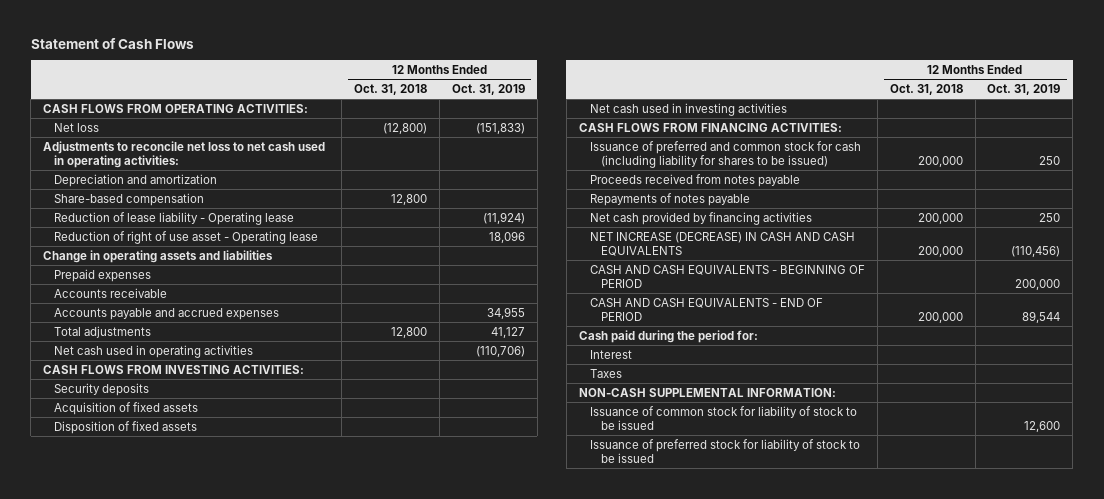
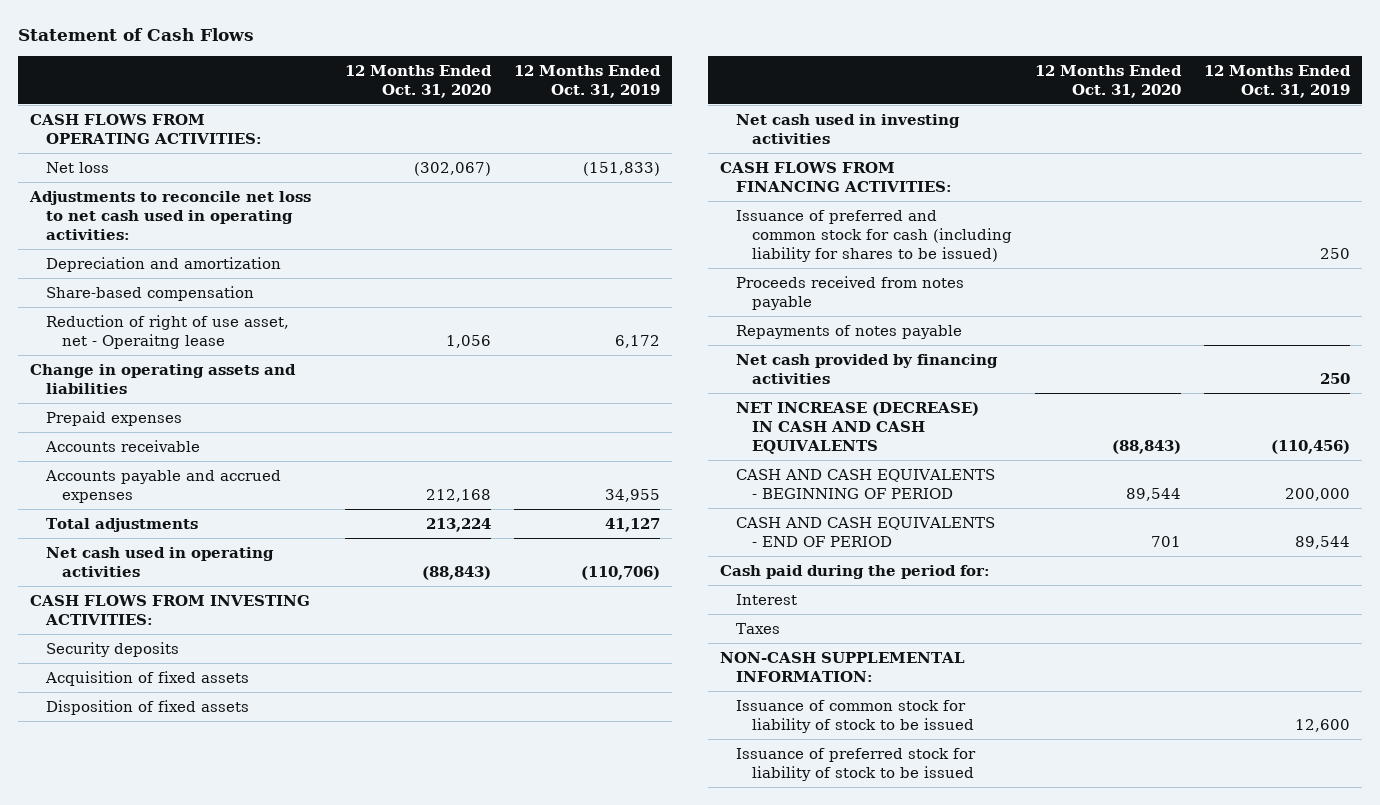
- | 12 Months Ended Oct. 31, 2018 | 12 Months Ended Oct. 31, 2019
+ | 12 Months Ended Oct. 31, 2020 | 12 Months Ended Oct. 31, 2019
- Reduction of lease liability - Operating lease | | (11,924)
- Reduction of right of use asset - Operating lease | | 18,096
+ Reduction of right of use asset, net - Operaitng lease | 1,056 | 6,172

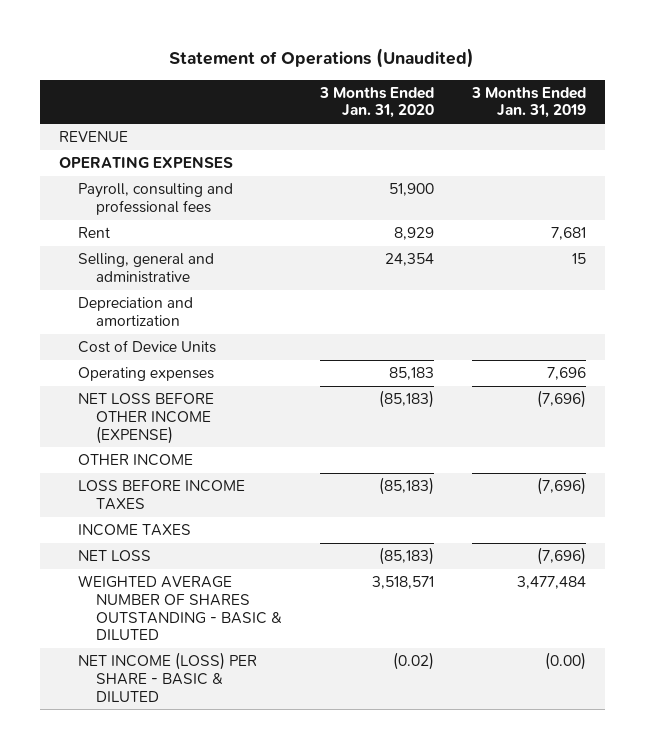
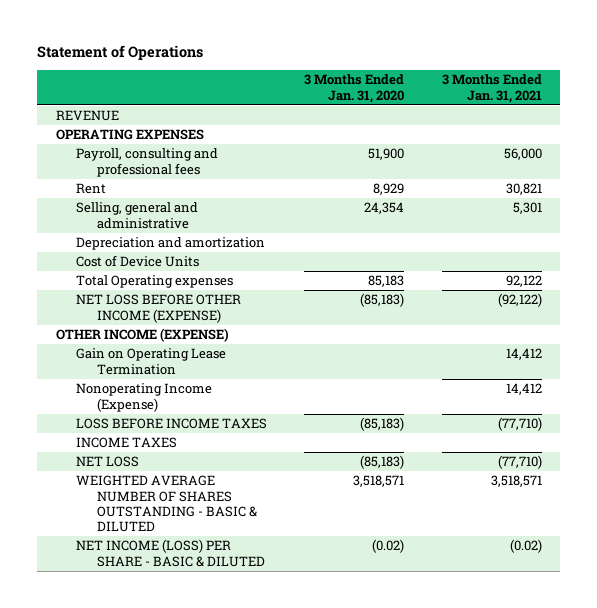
- Statement of Operations (Unaudited)
+ Statement of Operations
- | 3 Months Ended Jan. 31, 2020 | 3 Months Ended Jan. 31, 2019
+ | 3 Months Ended Jan. 31, 2020 | 3 Months Ended Jan. 31, 2021
- Operating expenses | 85,183 | 7,696
+ Total Operating expenses | 85,183 | 92,122
- OTHER INCOME
+ OTHER INCOME (EXPENSE)
+ Gain on Operating Lease Termination | | 14,412
+ Nonoperating Income (Expense) | | 14,412

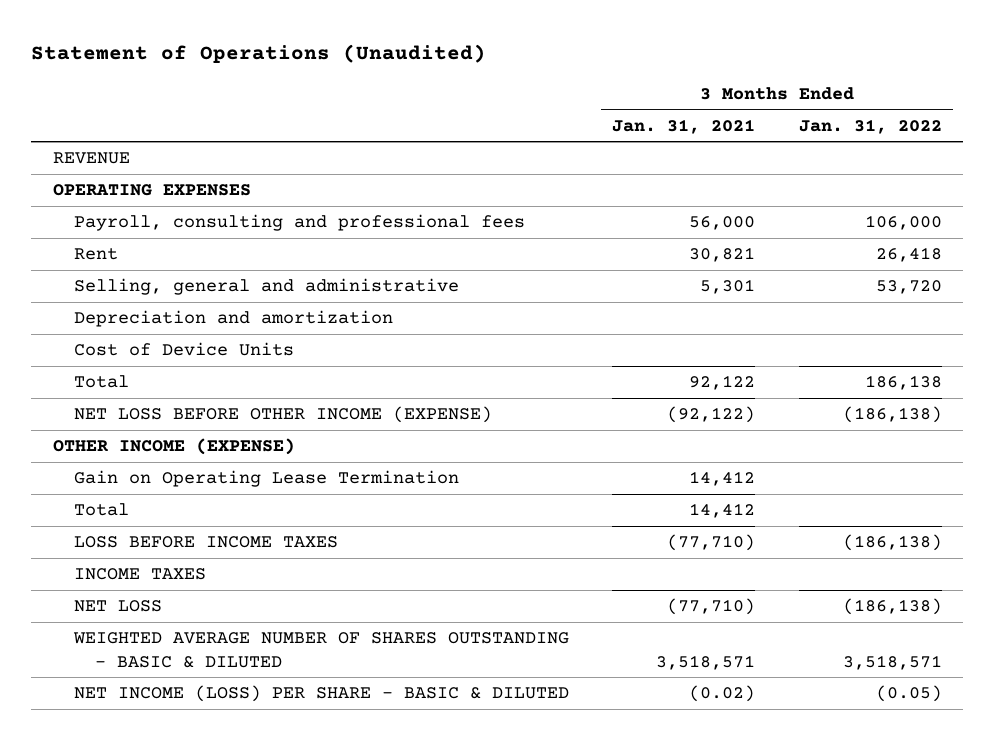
- Statement of Operations
+ Statement of Operations (Unaudited)
- | 3 Months Ended Jan. 31, 2020 | 3 Months Ended Jan. 31, 2021
+ | 3 Months Ended Jan. 31, 2021 | 3 Months Ended Jan. 31, 2022
- Total Operating expenses | 85,183 | 92,122
+ Total | 92,122 | 186,138
- Nonoperating Income (Expense) | | 14,412
+ Total | 14,412 |

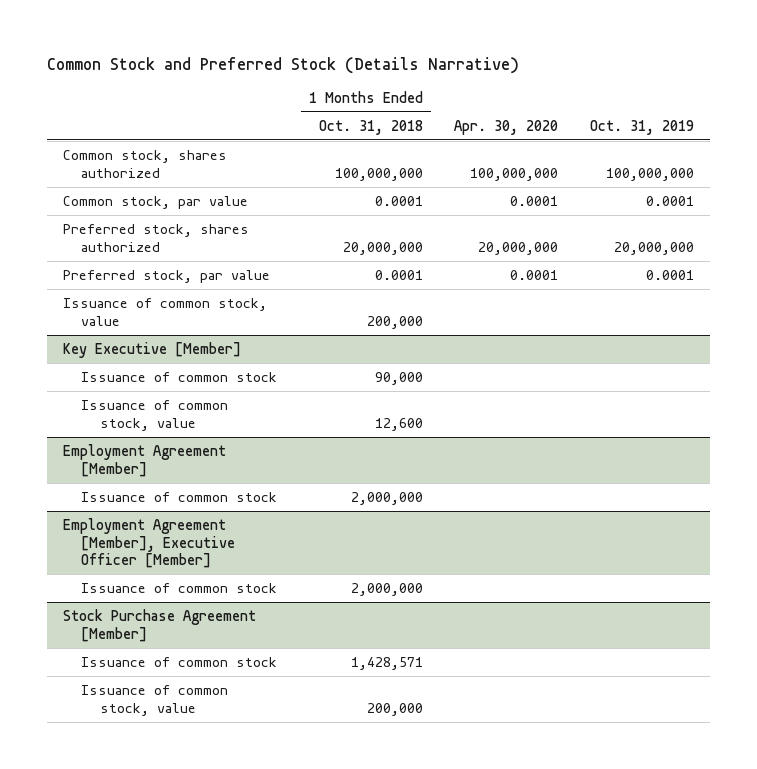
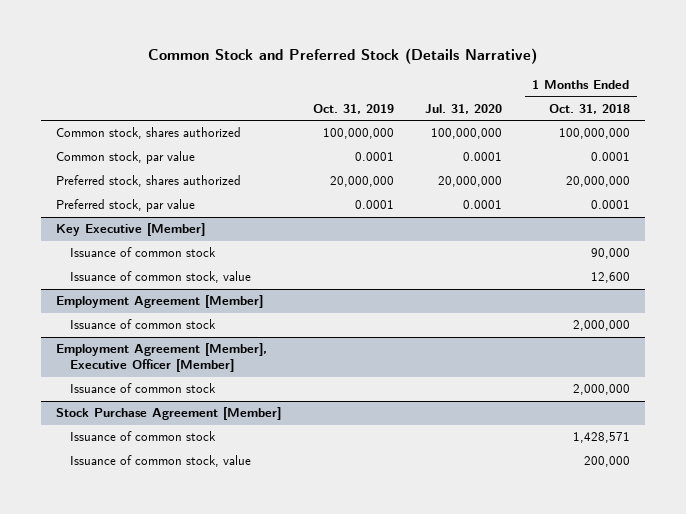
- | 1 Months Ended Oct. 31, 2018 | Apr. 30, 2020 | Oct. 31, 2019
+ | Oct. 31, 2019 | Jul. 31, 2020 | 1 Months Ended Oct. 31, 2018
- Issuance of common stock, value | 200,000 | |

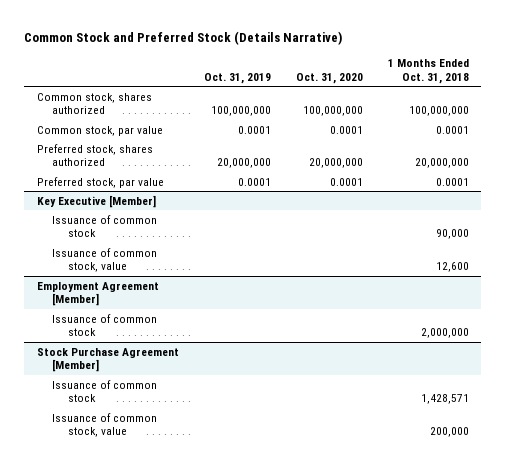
- | Oct. 31, 2019 | Jul. 31, 2020 | 1 Months Ended Oct. 31, 2018
+ | Oct. 31, 2019 | Oct. 31, 2020 | 1 Months Ended Oct. 31, 2018
- Employment Agreement [Member], Executive Officer [Member]
- Issuance of common stock | | | 2,000,000

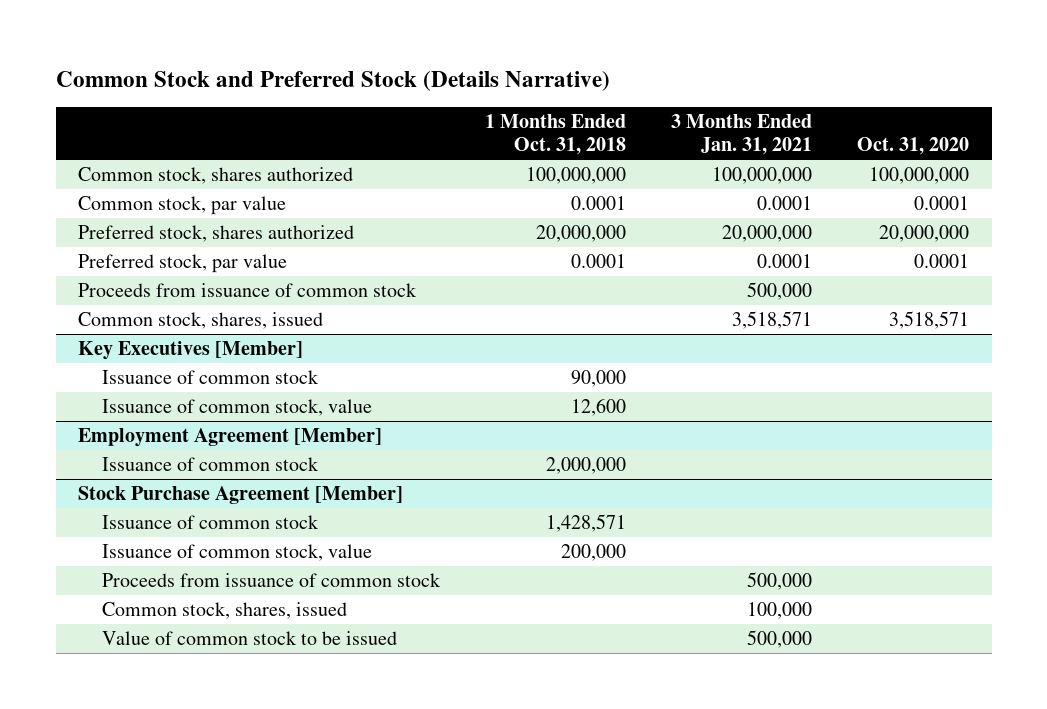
- | Oct. 31, 2019 | Oct. 31, 2020 | 1 Months Ended Oct. 31, 2018
+ | 1 Months Ended Oct. 31, 2018 | 3 Months Ended Jan. 31, 2021 | Oct. 31, 2020
- Key Executive [Member]
+ Proceeds from issuance of common stock | | 500,000 |
+ Common stock, shares, issued | | 3,518,571 | 3,518,571
+ Key Executives [Member]
@ Stock Purchase Agreement [Member]
+ Proceeds from issuance of common stock | | 500,000 |
+ Common stock, shares, issued | | 100,000 |
+ Value of common stock to be issued | | 500,000 |

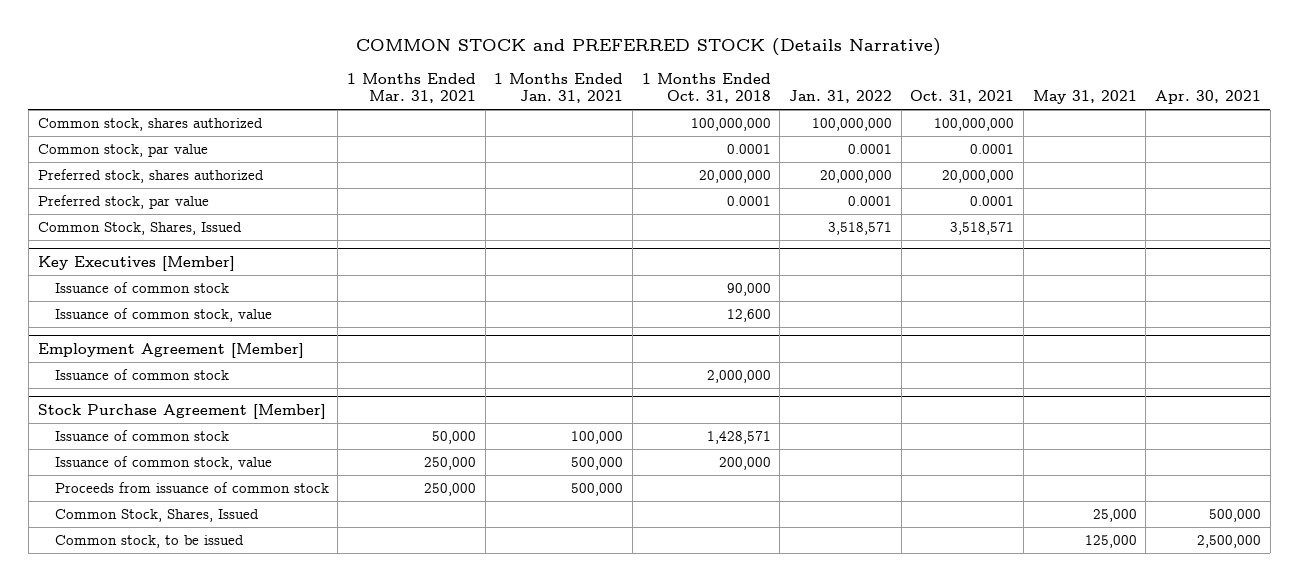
- Common Stock and Preferred Stock (Details Narrative)
+ COMMON STOCK and PREFERRED STOCK (Details Narrative)
- | 1 Months Ended Oct. 31, 2018 | 3 Months Ended Jan. 31, 2021 | Oct. 31, 2020
+ | 1 Months Ended Mar. 31, 2021 | 1 Months Ended Jan. 31, 2021 | 1 Months Ended Oct. 31, 2018 | Jan. 31, 2022 | Oct. 31, 2021 | May 31, 2021 | Apr. 30, 2021
- Proceeds from issuance of common stock | | 500,000 |
- Common stock, shares, issued | | 3,518,571 | 3,518,571
+ Common Stock, Shares, Issued | | | | 3,518,571 | 3,518,571 | |
@ Stock Purchase Agreement [Member]
- Common stock, shares, issued | | 100,000 |
- Value of common stock to be issued | | 500,000 |
+ Common Stock, Shares, Issued | | | | | | 25,000 | 500,000
+ Common stock, to be issued | | | | | | 125,000 | 2,500,000

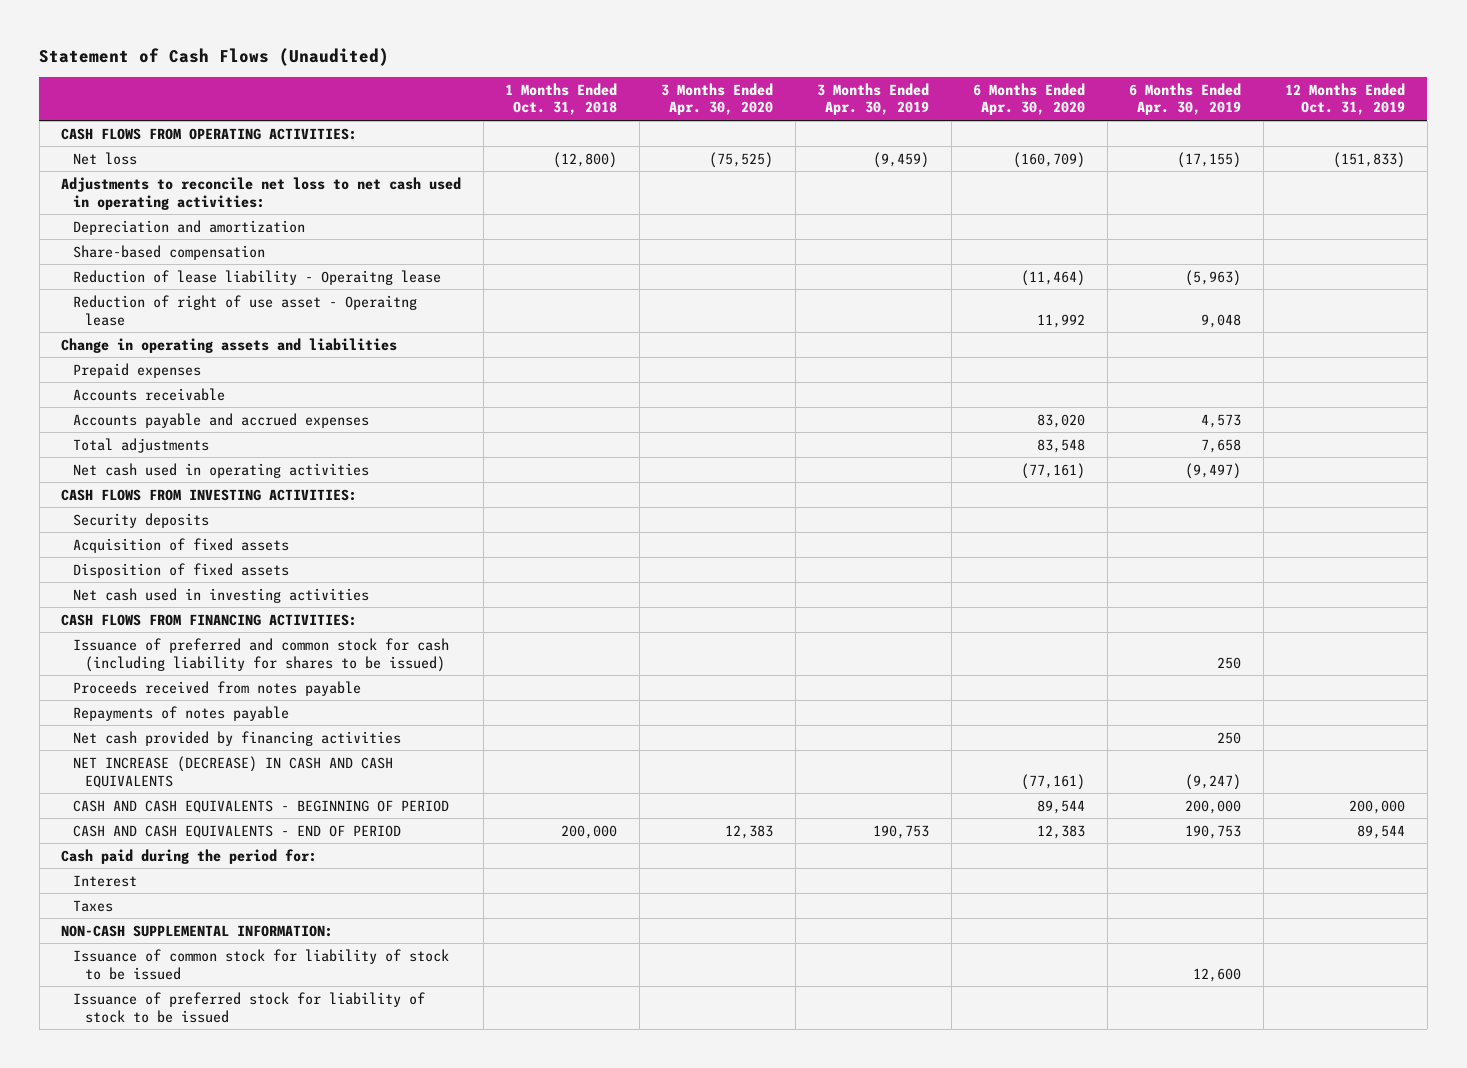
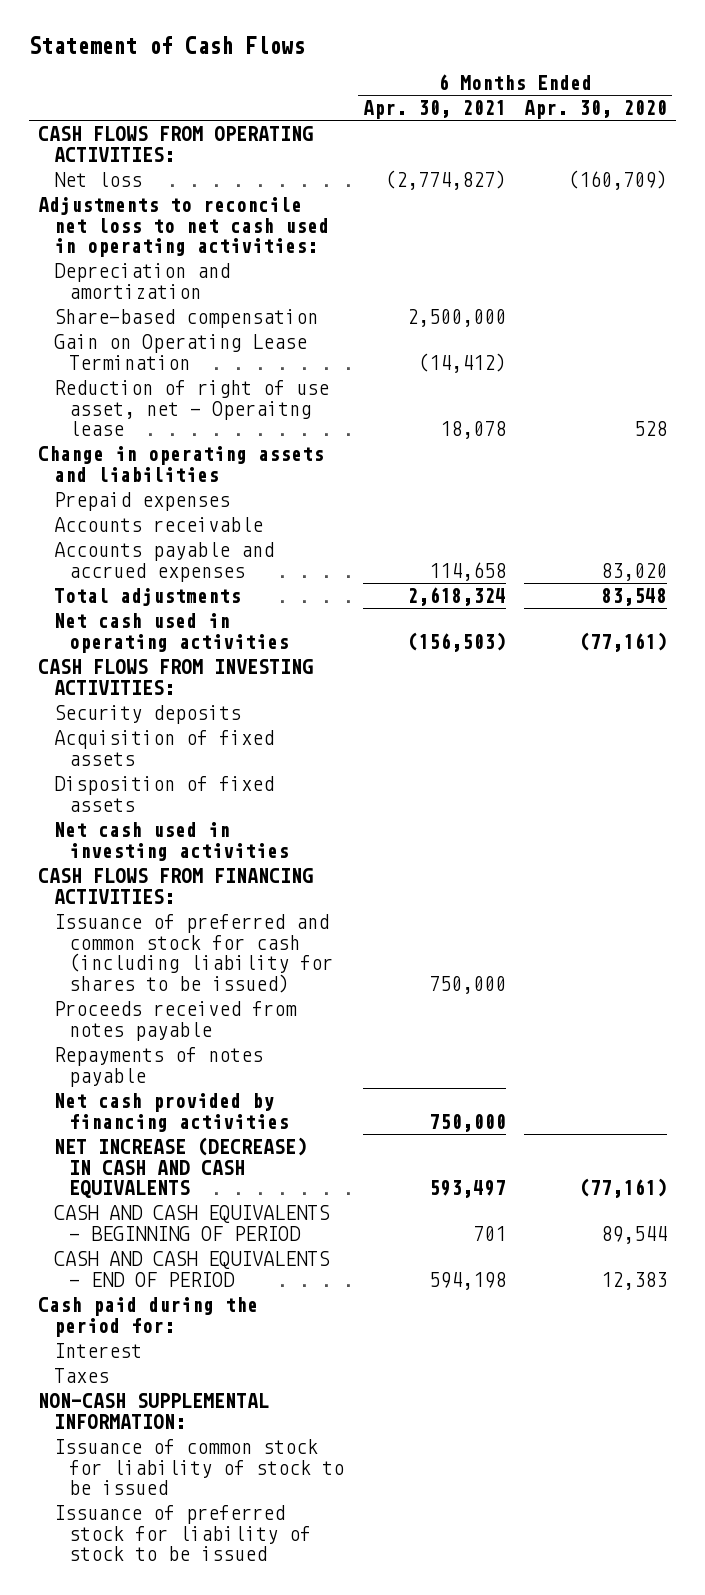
- Statement of Cash Flows (Unaudited)
+ Statement of Cash Flows
- | 1 Months Ended Oct. 31, 2018 | 3 Months Ended Apr. 30, 2020 | 3 Months Ended Apr. 30, 2019 | 6 Months Ended Apr. 30, 2020 | 6 Months Ended Apr. 30, 2019 | 12 Months Ended Oct. 31, 2019
+ | 6 Months Ended Apr. 30, 2021 | 6 Months Ended Apr. 30, 2020
- Reduction of lease liability - Operaitng lease | | | | (11,464) | (5,963) |
- Reduction of right of use asset - Operaitng lease | | | | 11,992 | 9,048 |
+ Gain on Operating Lease Termination | (14,412) |
+ Reduction of right of use asset, net - Operaitng lease | 18,078 | 528

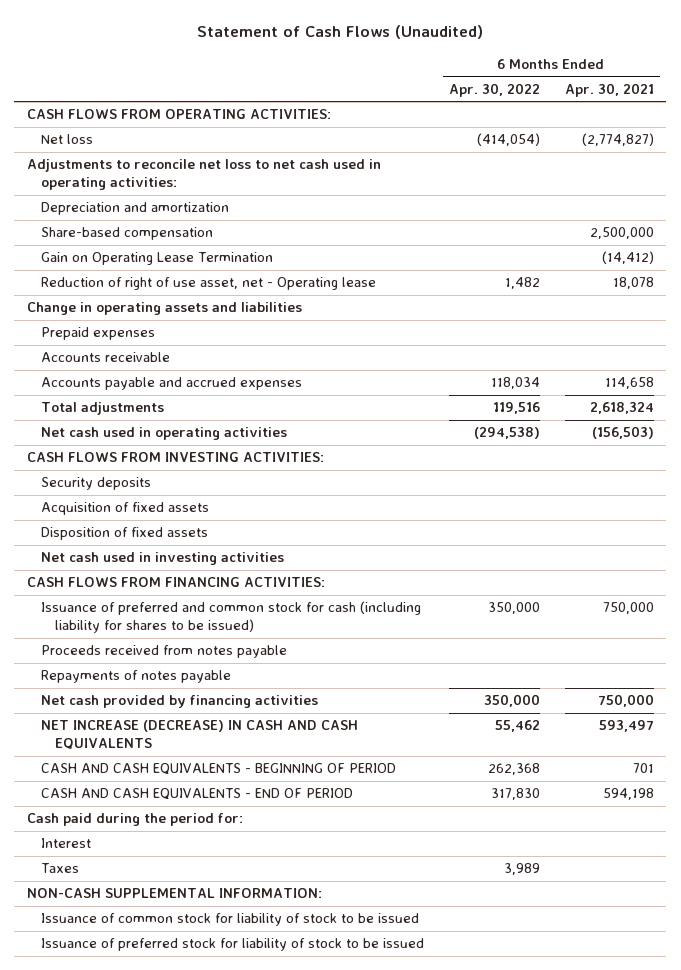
- Statement of Cash Flows
+ Statement of Cash Flows (Unaudited)
- | 6 Months Ended Apr. 30, 2021 | 6 Months Ended Apr. 30, 2020
+ | 6 Months Ended Apr. 30, 2022 | 6 Months Ended Apr. 30, 2021
- Reduction of right of use asset, net - Operaitng lease | 18,078 | 528
+ Reduction of right of use asset, net - Operating lease | 1,482 | 18,078

